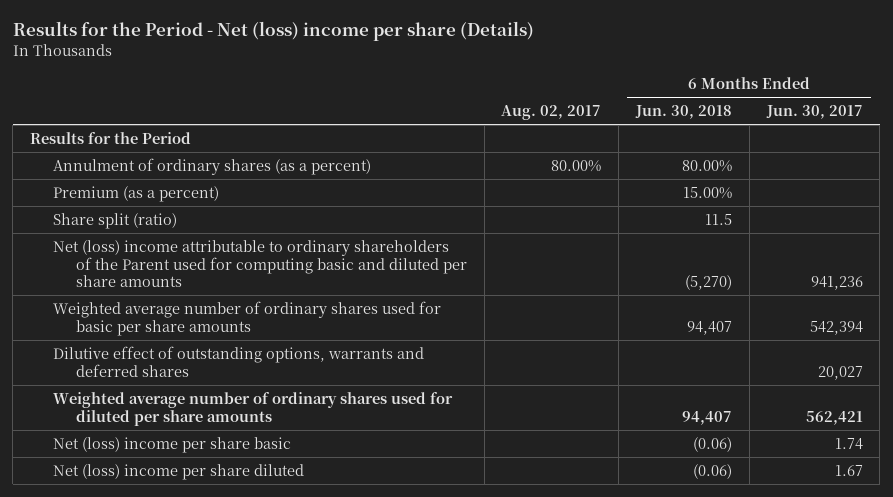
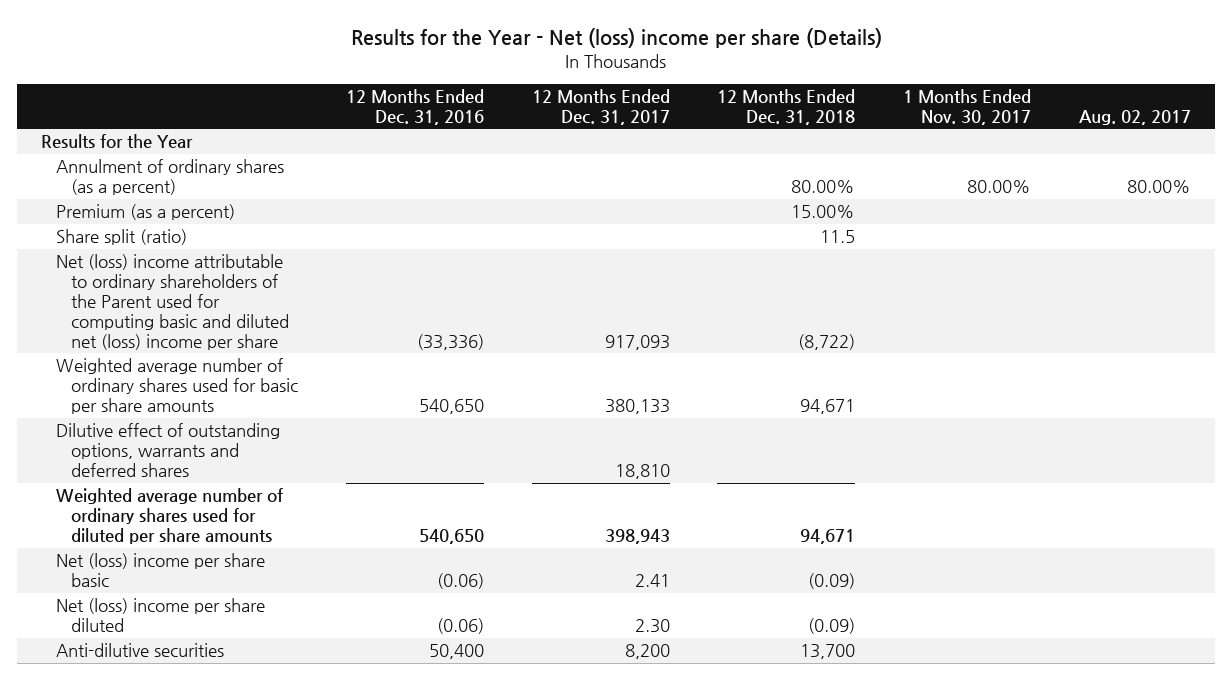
- Results for the Period - Net (loss) income per share (Details)
+ Results for the Year - Net (loss) income per share (Details)
- | Aug. 02, 2017 | 6 Months Ended Jun. 30, 2018 | 6 Months Ended Jun. 30, 2017
+ | 12 Months Ended Dec. 31, 2016 | 12 Months Ended Dec. 31, 2017 | 12 Months Ended Dec. 31, 2018 | 1 Months Ended Nov. 30, 2017 | Aug. 02, 2017
- Results for the Period
+ Results for the Year
- Net (loss) income attributable to ordinary shareholders of the Parent used for computing basic and diluted per share amounts | | (5,270) | 941,236
+ Net (loss) income attributable to ordinary shareholders of the Parent used for computing basic and diluted net (loss) income per share | (33,336) | 917,093 | (8,722) | |
+ Anti-dilutive securities | 50,400 | 8,200 | 13,700 | |

